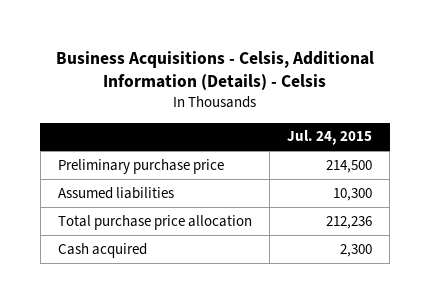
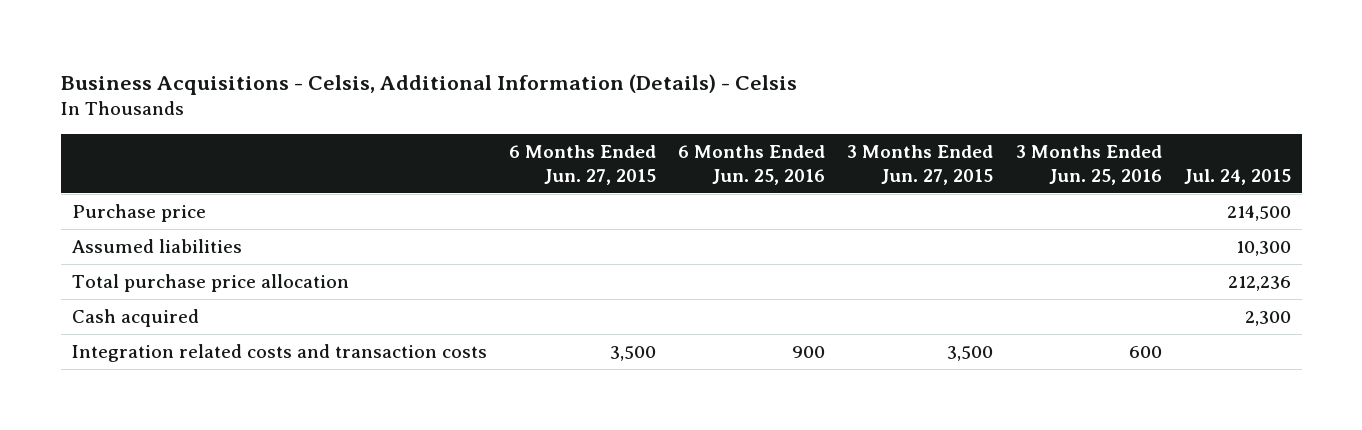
- | Jul. 24, 2015
+ | 6 Months Ended Jun. 27, 2015 | 6 Months Ended Jun. 25, 2016 | 3 Months Ended Jun. 27, 2015 | 3 Months Ended Jun. 25, 2016 | Jul. 24, 2015
- Preliminary purchase price | 214,500
+ Purchase price | | | | | 214,500
+ Integration related costs and transaction costs | 3,500 | 900 | 3,500 | 600 |

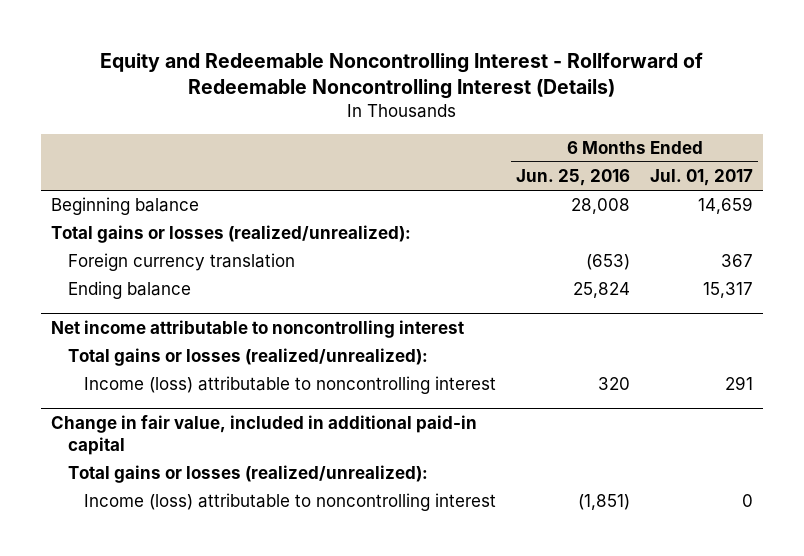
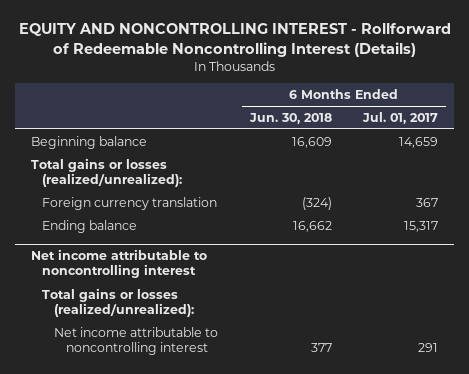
- Equity and Redeemable Noncontrolling Interest - Rollforward of Redeemable Noncontrolling Interest (Details)
+ EQUITY AND NONCONTROLLING INTEREST - Rollforward of Redeemable Noncontrolling Interest (Details)
- | 6 Months Ended Jun. 25, 2016 | 6 Months Ended Jul. 01, 2017
+ | 6 Months Ended Jun. 30, 2018 | 6 Months Ended Jul. 01, 2017
@ Net income attributable to noncontrolling interest
- Income (loss) attributable to noncontrolling interest | 320 | 291
- Change in fair value, included in additional paid-in capital
- Total gains or losses (realized/unrealized):
- Income (loss) attributable to noncontrolling interest | (1,851) | 0
@ Net income attributable to noncontrolling interest
+ Net income attributable to noncontrolling interest | 377 | 291

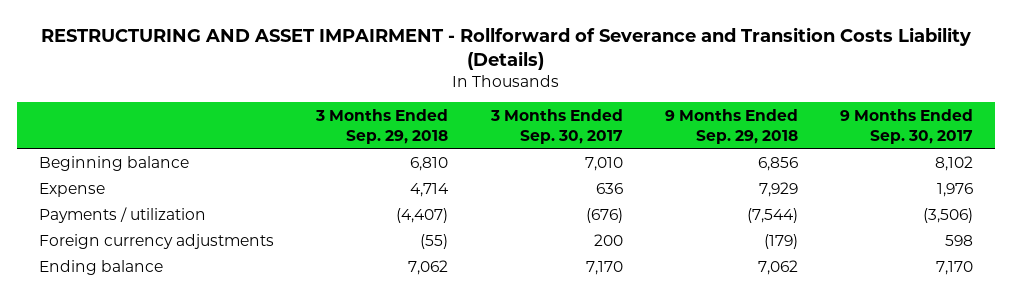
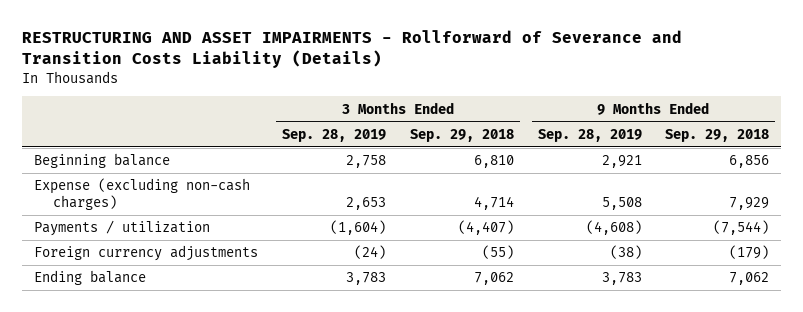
- RESTRUCTURING AND ASSET IMPAIRMENT - Rollforward of Severance and Transition Costs Liability (Details)
+ RESTRUCTURING AND ASSET IMPAIRMENTS - Rollforward of Severance and Transition Costs Liability (Details)
- | 3 Months Ended Sep. 29, 2018 | 3 Months Ended Sep. 30, 2017 | 9 Months Ended Sep. 29, 2018 | 9 Months Ended Sep. 30, 2017
+ | 3 Months Ended Sep. 28, 2019 | 3 Months Ended Sep. 29, 2018 | 9 Months Ended Sep. 28, 2019 | 9 Months Ended Sep. 29, 2018
- Expense | 4,714 | 636 | 7,929 | 1,976
+ Expense (excluding non-cash charges) | 2,653 | 4,714 | 5,508 | 7,929

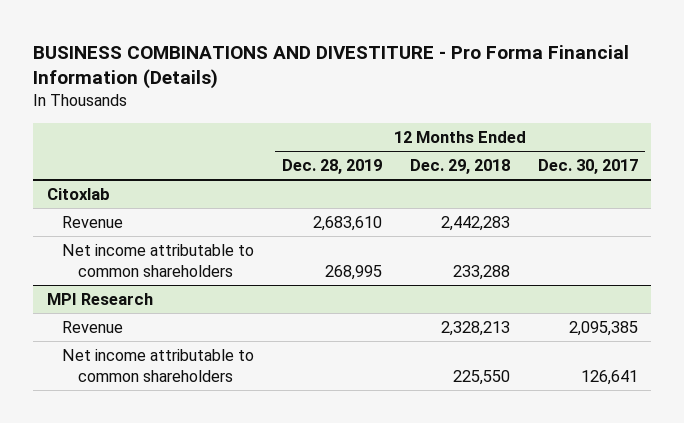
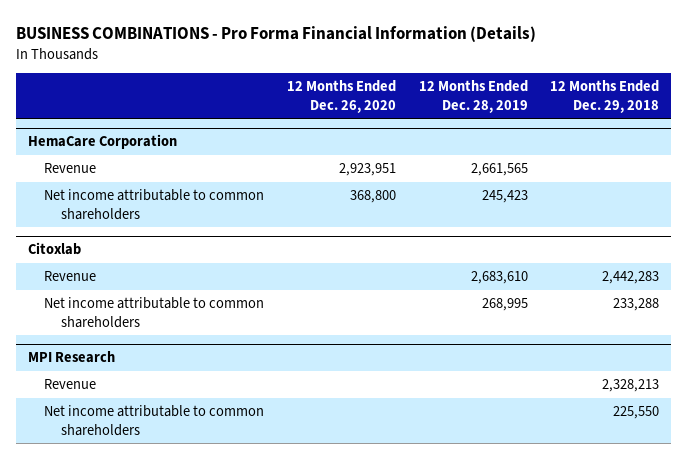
- BUSINESS COMBINATIONS AND DIVESTITURE - Pro Forma Financial Information (Details)
+ BUSINESS COMBINATIONS - Pro Forma Financial Information (Details)
- | 12 Months Ended Dec. 28, 2019 | 12 Months Ended Dec. 29, 2018 | 12 Months Ended Dec. 30, 2017
+ | 12 Months Ended Dec. 26, 2020 | 12 Months Ended Dec. 28, 2019 | 12 Months Ended Dec. 29, 2018
+ HemaCare Corporation
+ Revenue | 2,923,951 | 2,661,565 |
+ Net income attributable to common shareholders | 368,800 | 245,423 |

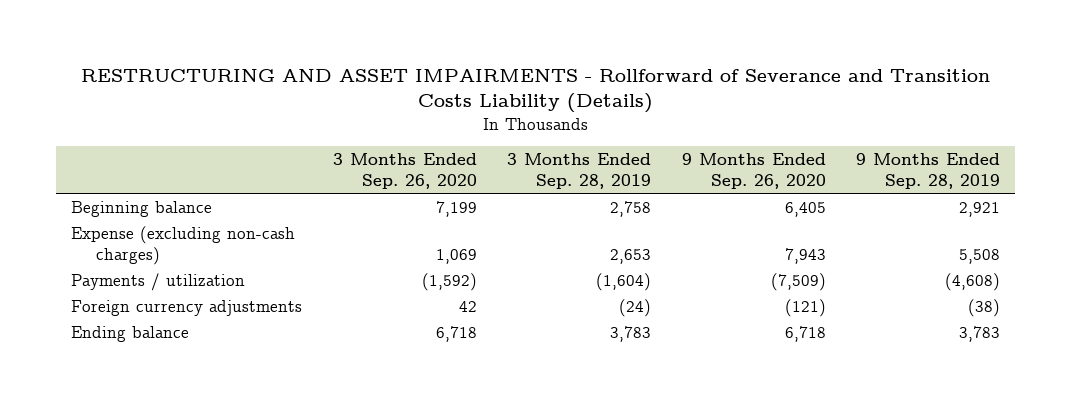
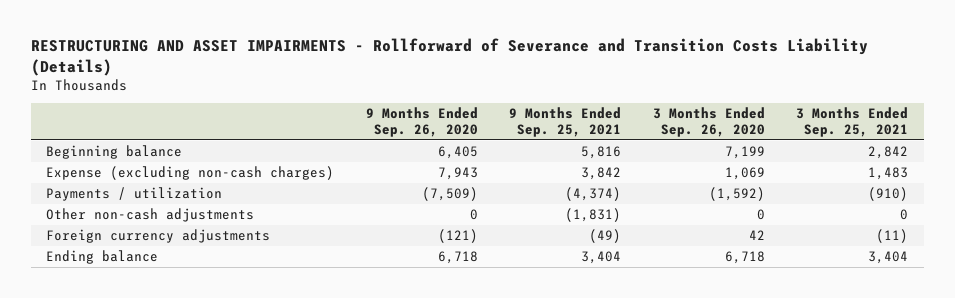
- | 3 Months Ended Sep. 26, 2020 | 3 Months Ended Sep. 28, 2019 | 9 Months Ended Sep. 26, 2020 | 9 Months Ended Sep. 28, 2019
+ | 9 Months Ended Sep. 26, 2020 | 9 Months Ended Sep. 25, 2021 | 3 Months Ended Sep. 26, 2020 | 3 Months Ended Sep. 25, 2021
+ Other non-cash adjustments | 0 | (1,831) | 0 | 0

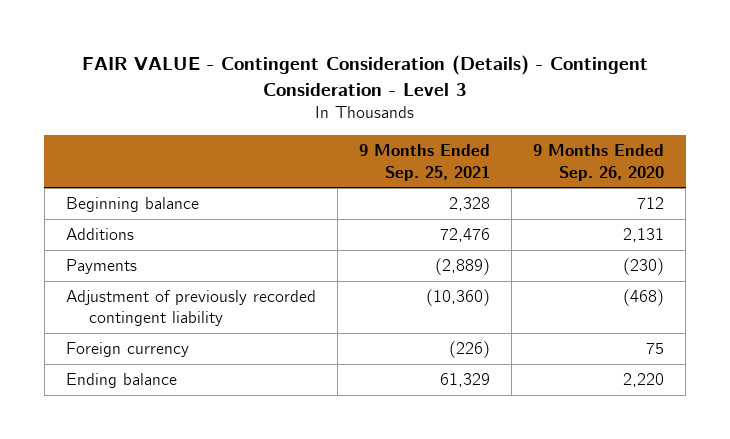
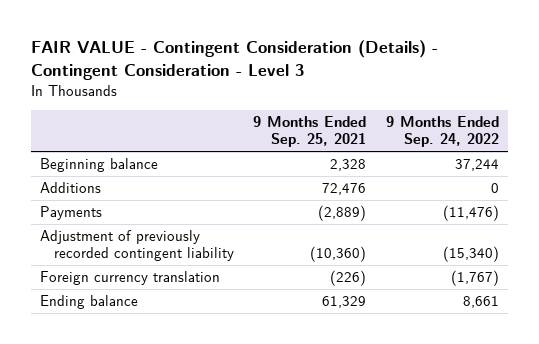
- | 9 Months Ended Sep. 25, 2021 | 9 Months Ended Sep. 26, 2020
+ | 9 Months Ended Sep. 25, 2021 | 9 Months Ended Sep. 24, 2022
- Foreign currency | (226) | 75
+ Foreign currency translation | (226) | (1,767)

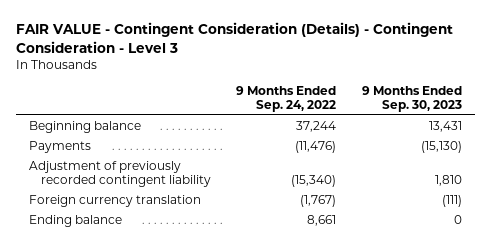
- | 9 Months Ended Sep. 25, 2021 | 9 Months Ended Sep. 24, 2022
+ | 9 Months Ended Sep. 24, 2022 | 9 Months Ended Sep. 30, 2023
- Additions | 72,476 | 0

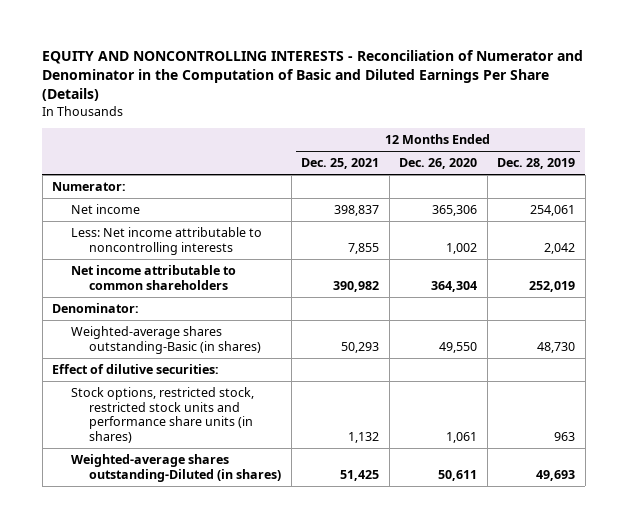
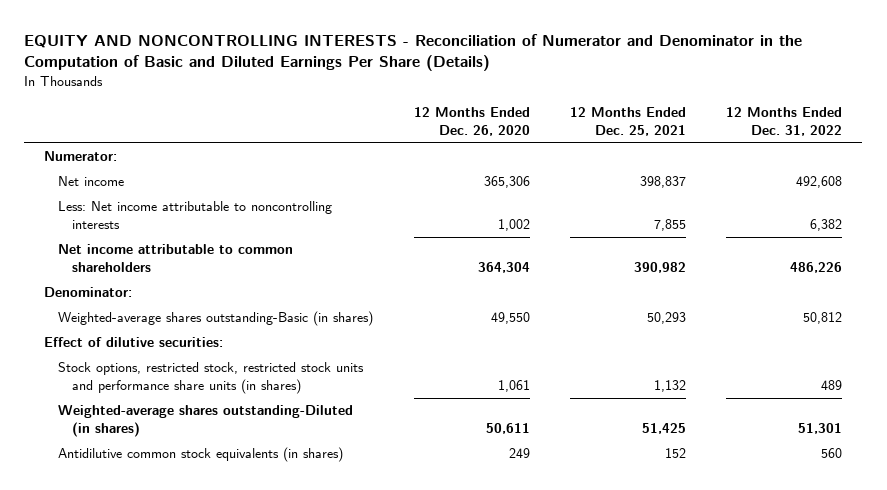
- | 12 Months Ended Dec. 25, 2021 | 12 Months Ended Dec. 26, 2020 | 12 Months Ended Dec. 28, 2019
+ | 12 Months Ended Dec. 26, 2020 | 12 Months Ended Dec. 25, 2021 | 12 Months Ended Dec. 31, 2022
+ Antidilutive common stock equivalents (in shares) | 249 | 152 | 560

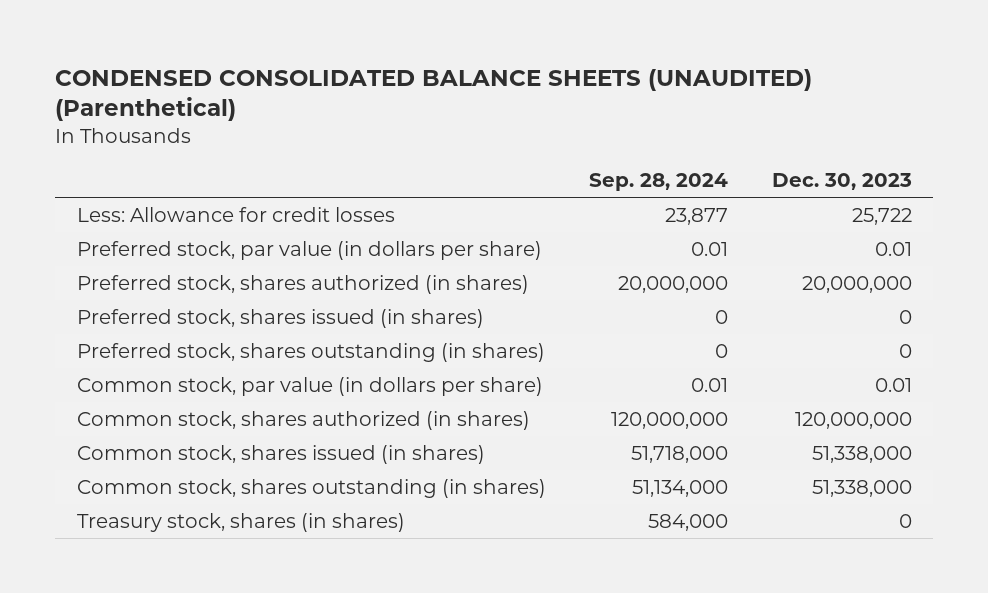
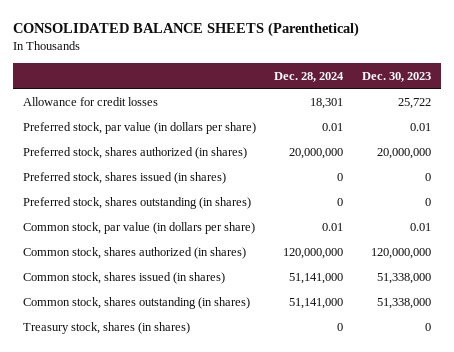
- CONDENSED CONSOLIDATED BALANCE SHEETS (UNAUDITED) (Parenthetical)
+ CONSOLIDATED BALANCE SHEETS (Parenthetical)
- | Sep. 28, 2024 | Dec. 30, 2023
+ | Dec. 28, 2024 | Dec. 30, 2023
- Less: Allowance for credit losses | 23,877 | 25,722
+ Allowance for credit losses | 18,301 | 25,722

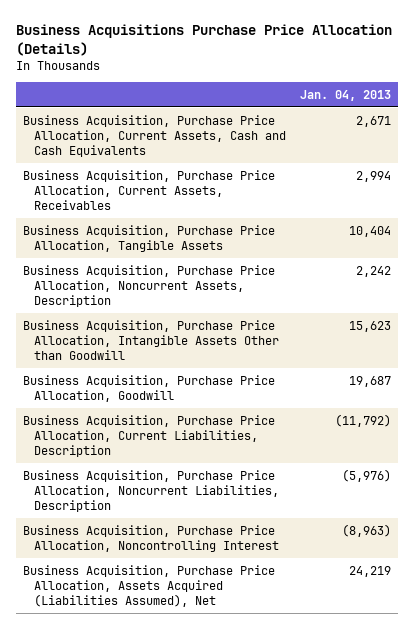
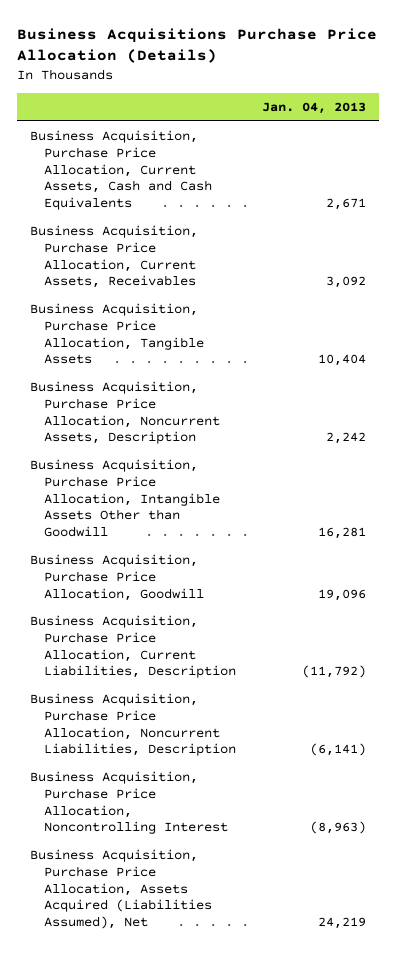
- Business Acquisition, Purchase Price Allocation, Current Assets, Receivables | 2,994
+ Business Acquisition, Purchase Price Allocation, Current Assets, Receivables | 3,092
- Business Acquisition, Purchase Price Allocation, Intangible Assets Other than Goodwill | 15,623
- Business Acquisition, Purchase Price Allocation, Goodwill | 19,687
+ Business Acquisition, Purchase Price Allocation, Intangible Assets Other than Goodwill | 16,281
+ Business Acquisition, Purchase Price Allocation, Goodwill | 19,096
- Business Acquisition, Purchase Price Allocation, Noncurrent Liabilities, Description | (5,976)
+ Business Acquisition, Purchase Price Allocation, Noncurrent Liabilities, Description | (6,141)

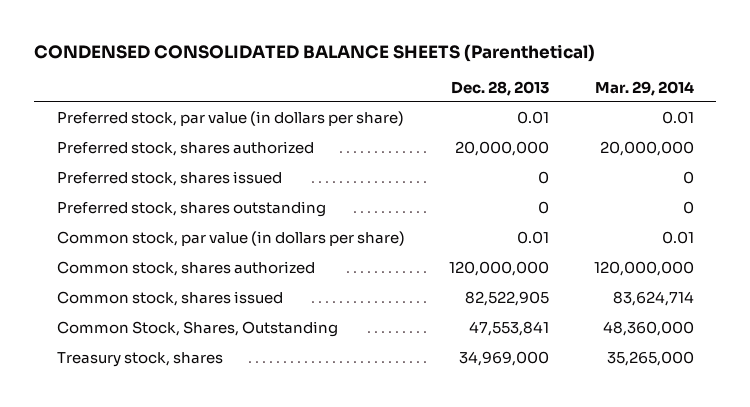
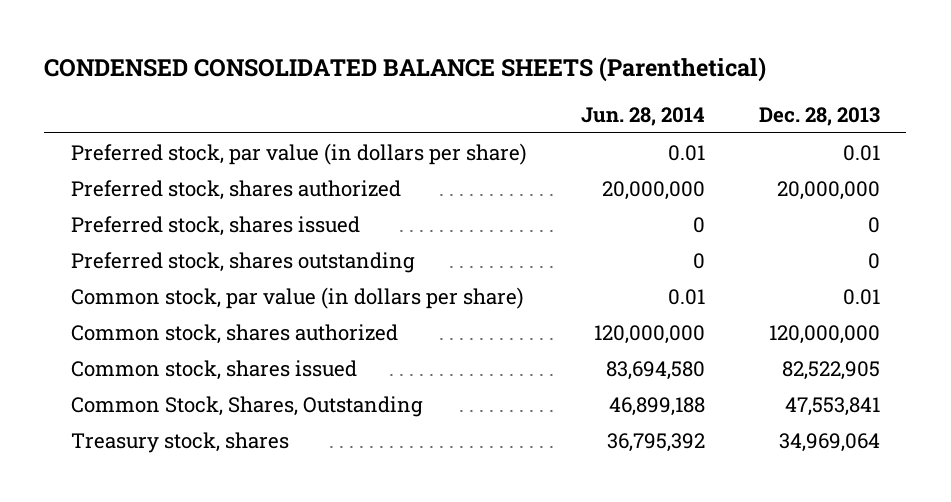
- | Dec. 28, 2013 | Mar. 29, 2014
+ | Jun. 28, 2014 | Dec. 28, 2013
- Treasury stock, shares | 34,969,000 | 35,265,000
+ Treasury stock, shares | 36,795,392 | 34,969,064

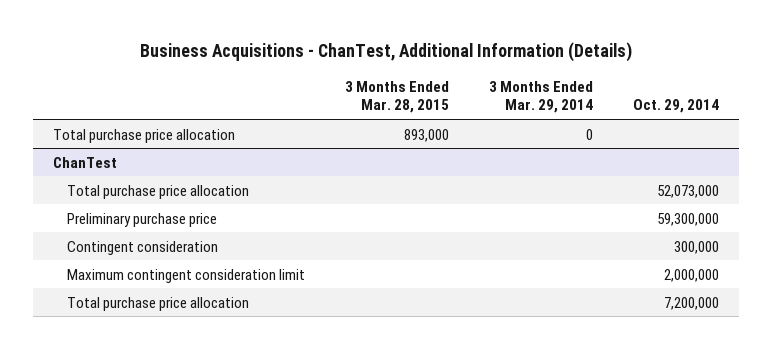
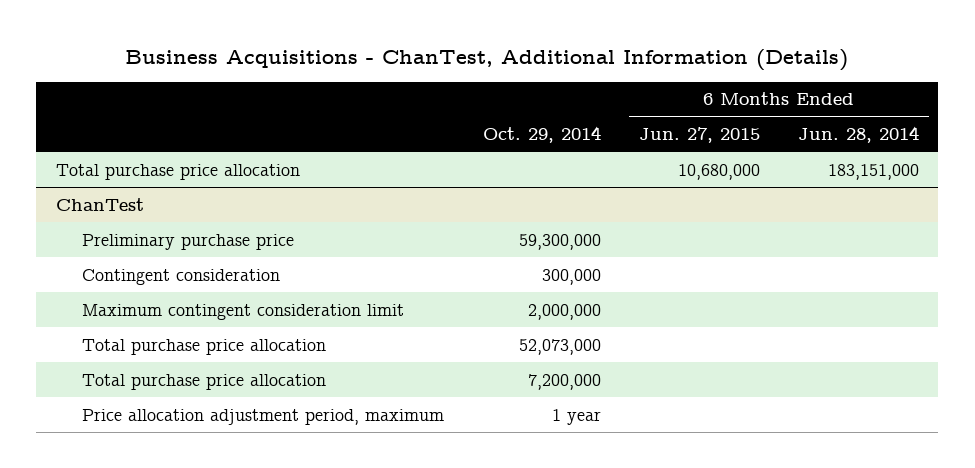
- | 3 Months Ended Mar. 28, 2015 | 3 Months Ended Mar. 29, 2014 | Oct. 29, 2014
+ | Oct. 29, 2014 | 6 Months Ended Jun. 27, 2015 | 6 Months Ended Jun. 28, 2014
@ ChanTest
moved down: Total purchase price allocation | 52,073,000 | |
+ Price allocation adjustment period, maximum | 1 year | |

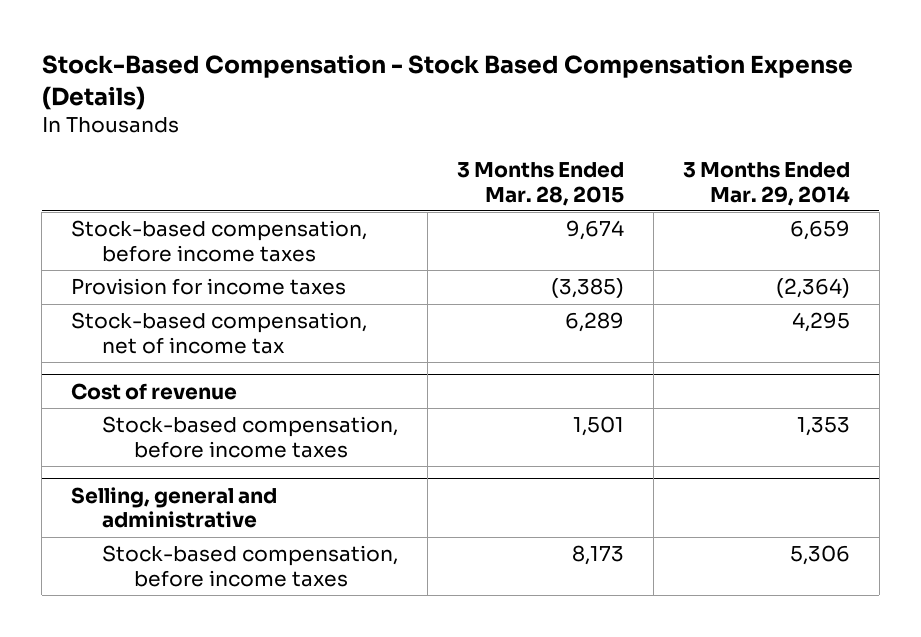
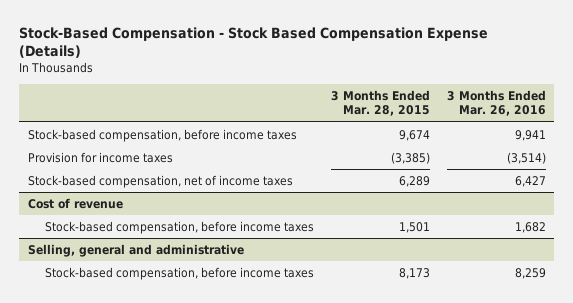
- | 3 Months Ended Mar. 28, 2015 | 3 Months Ended Mar. 29, 2014
+ | 3 Months Ended Mar. 28, 2015 | 3 Months Ended Mar. 26, 2016
- Stock-based compensation, net of income tax | 6,289 | 4,295
+ Stock-based compensation, net of income taxes | 6,289 | 6,427

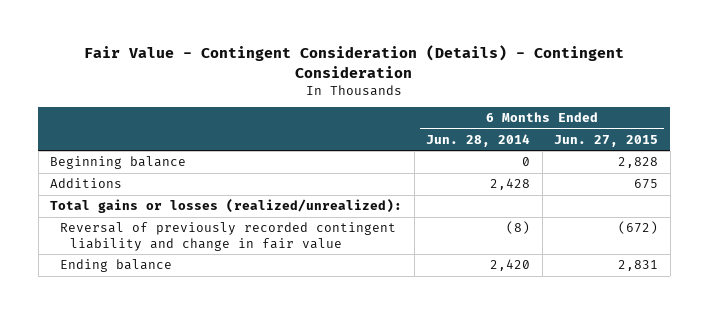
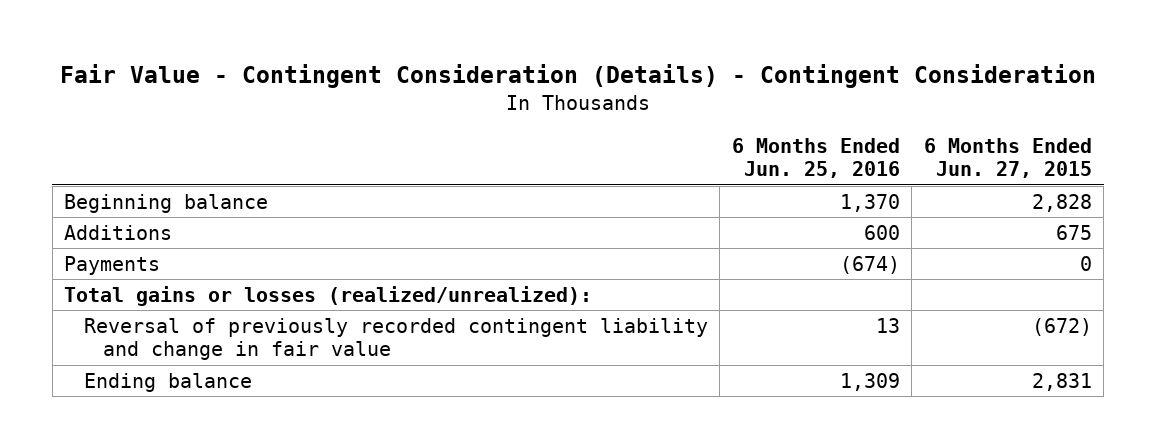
- | 6 Months Ended Jun. 28, 2014 | 6 Months Ended Jun. 27, 2015
+ | 6 Months Ended Jun. 25, 2016 | 6 Months Ended Jun. 27, 2015
+ Payments | (674) | 0

